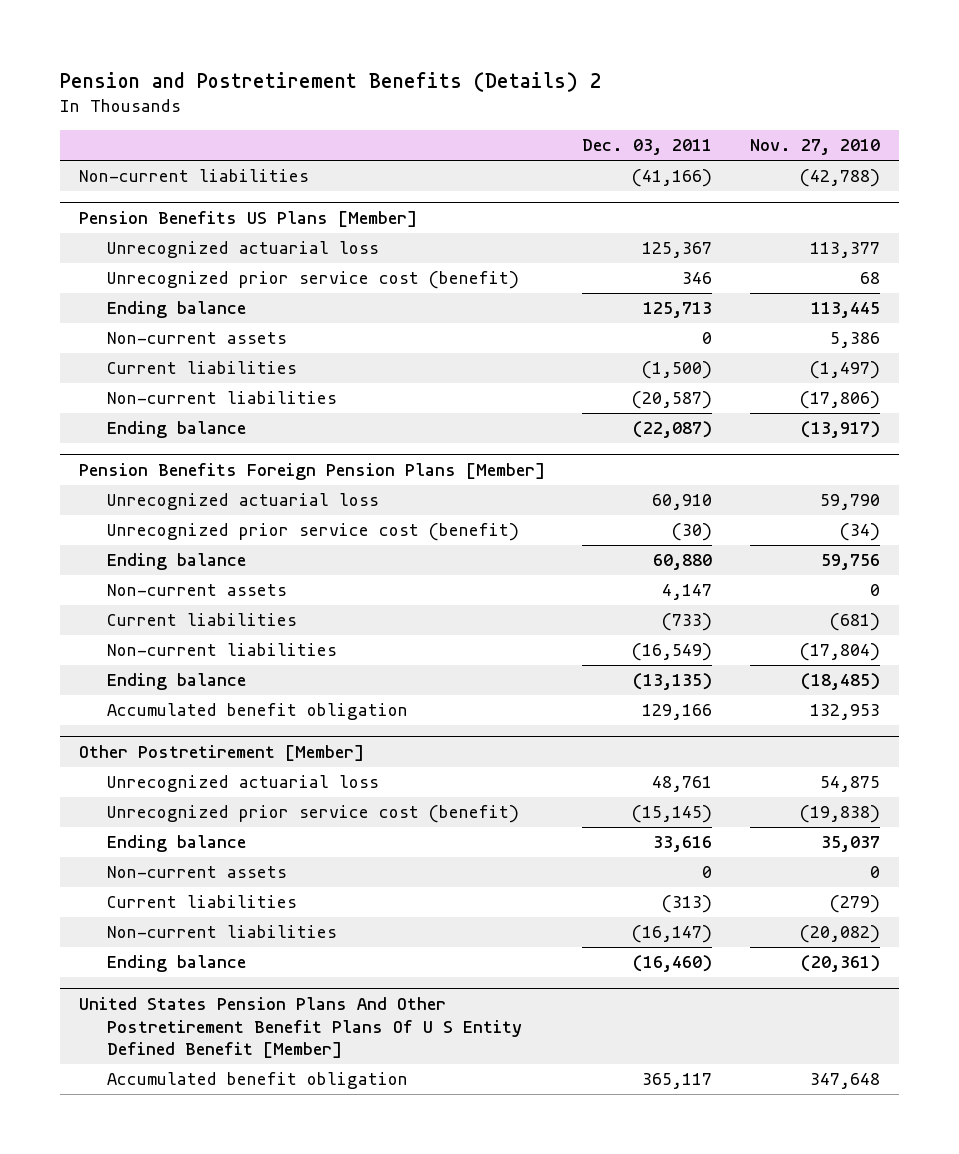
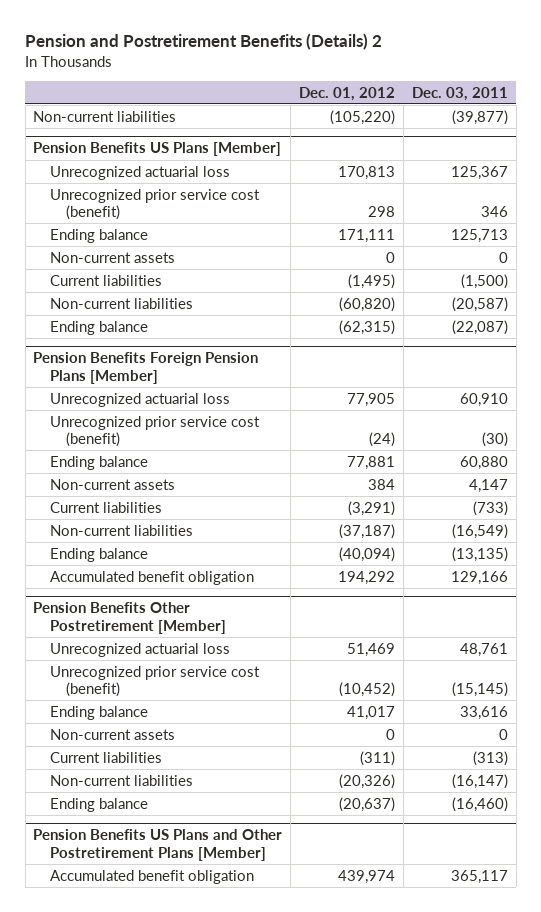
- | Dec. 03, 2011 | Nov. 27, 2010
+ | Dec. 01, 2012 | Dec. 03, 2011
- Non-current liabilities | (41,166) | (42,788)
+ Non-current liabilities | (105,220) | (39,877)
- Other Postretirement [Member]
+ Pension Benefits Other Postretirement [Member]
- United States Pension Plans And Other Postretirement Benefit Plans Of U S Entity Defined Benefit [Member]
+ Pension Benefits US Plans and Other Postretirement Plans [Member]

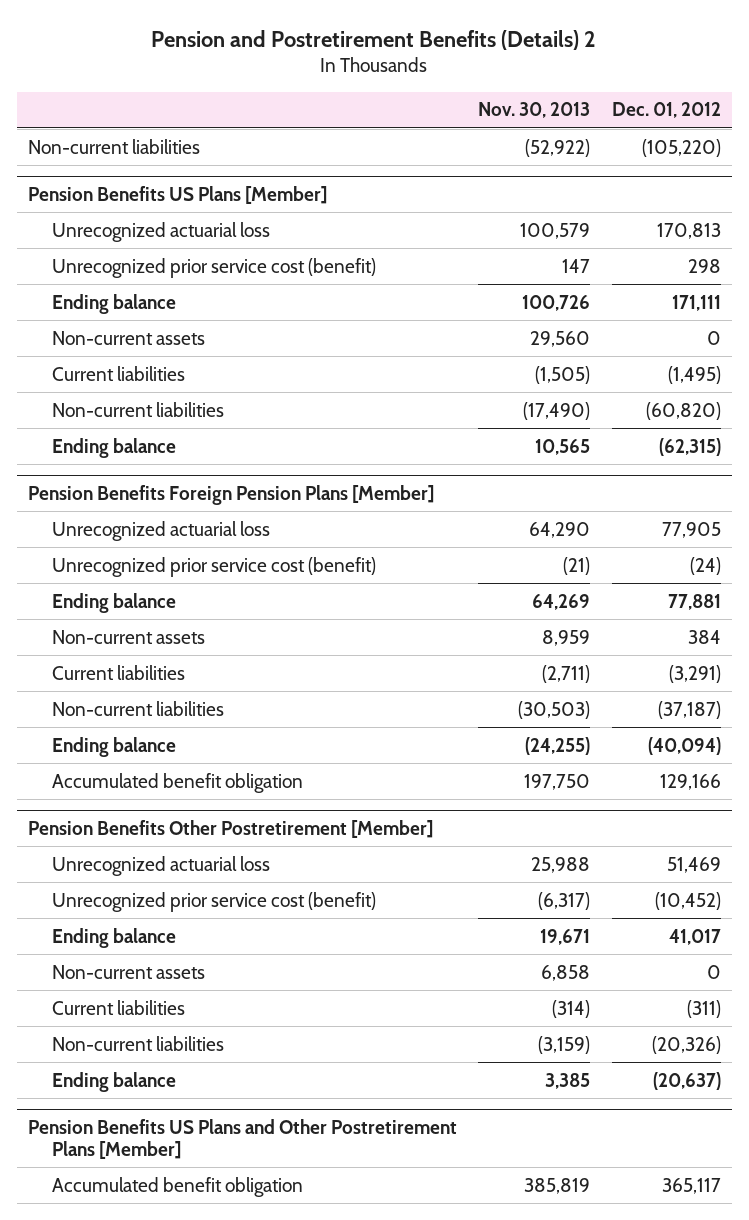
- | Dec. 01, 2012 | Dec. 03, 2011
+ | Nov. 30, 2013 | Dec. 01, 2012
@ Pension Benefits Foreign Pension Plans [Member]
- Accumulated benefit obligation | 194,292 | 129,166
+ Accumulated benefit obligation | 197,750 | 129,166
@ Pension Benefits US Plans and Other Postretirement Plans [Member]
- Accumulated benefit obligation | 439,974 | 365,117
+ Accumulated benefit obligation | 385,819 | 365,117

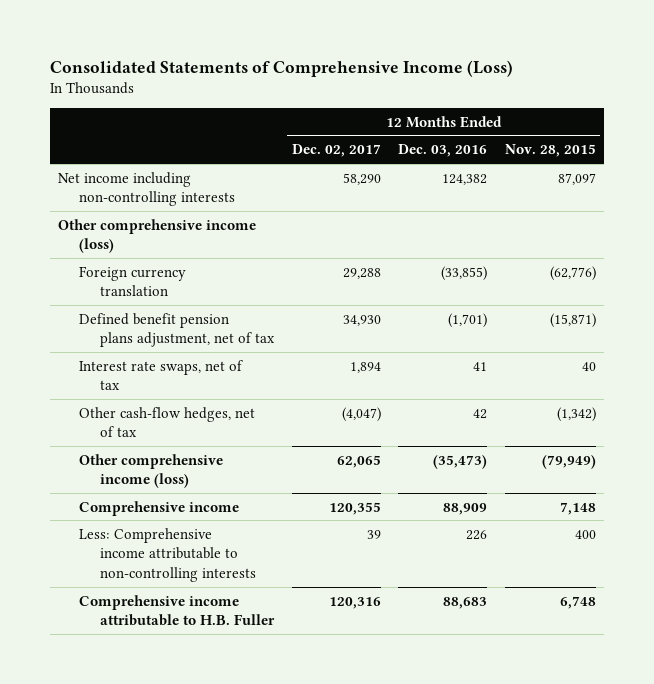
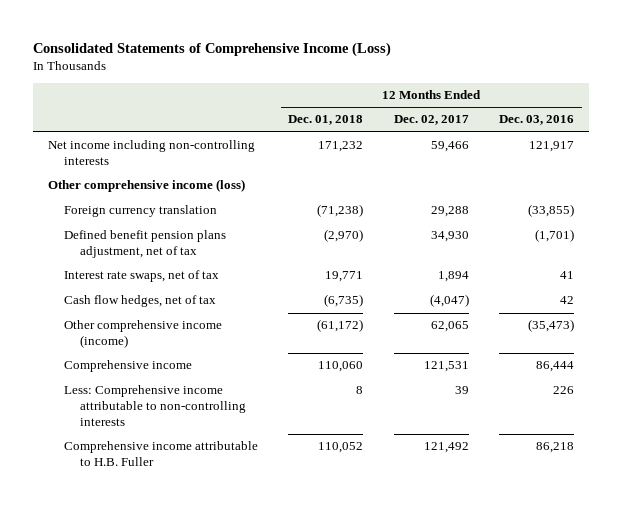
- | 12 Months Ended Dec. 02, 2017 | 12 Months Ended Dec. 03, 2016 | 12 Months Ended Nov. 28, 2015
+ | 12 Months Ended Dec. 01, 2018 | 12 Months Ended Dec. 02, 2017 | 12 Months Ended Dec. 03, 2016
- Net income including non-controlling interests | 58,290 | 124,382 | 87,097
+ Net income including non-controlling interests | 171,232 | 59,466 | 121,917
- Other cash-flow hedges, net of tax | (4,047) | 42 | (1,342)
- Other comprehensive income (loss) | 62,065 | (35,473) | (79,949)
- Comprehensive income | 120,355 | 88,909 | 7,148
+ Cash flow hedges, net of tax | (6,735) | (4,047) | 42
+ Other comprehensive income (income) | (61,172) | 62,065 | (35,473)
+ Comprehensive income | 110,060 | 121,531 | 86,444
- Comprehensive income attributable to H.B. Fuller | 120,316 | 88,683 | 6,748
+ Comprehensive income attributable to H.B. Fuller | 110,052 | 121,492 | 86,218

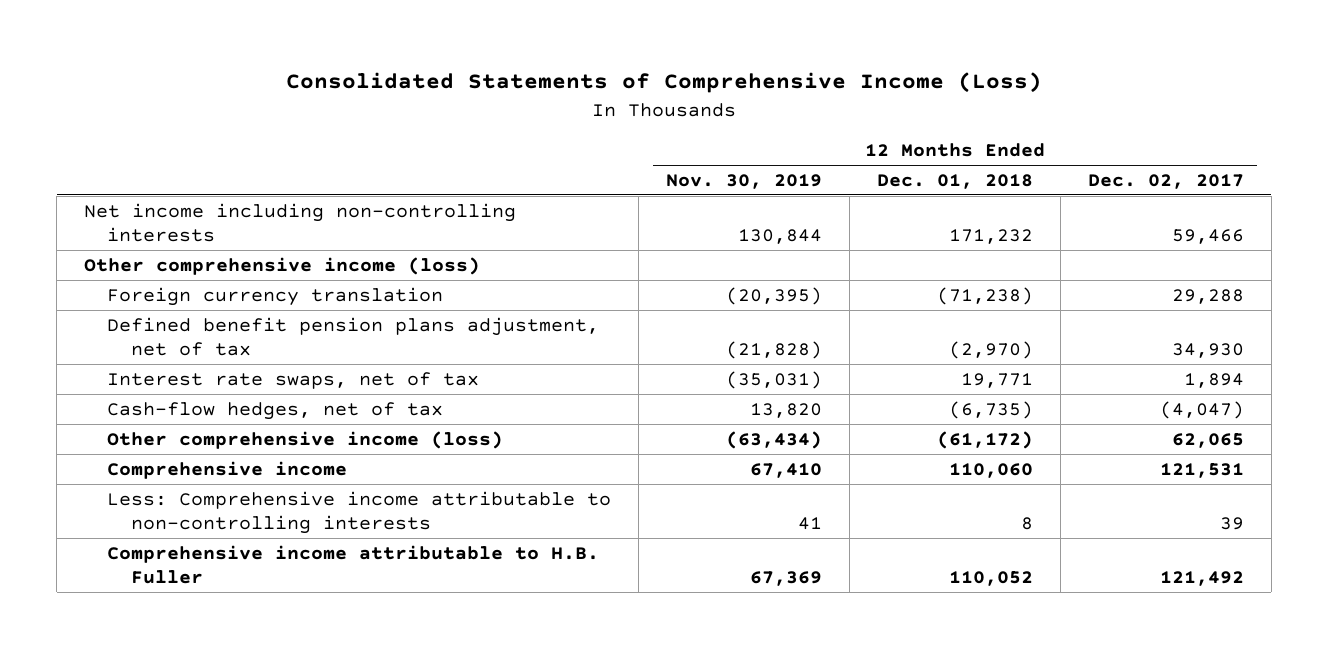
- | 12 Months Ended Dec. 01, 2018 | 12 Months Ended Dec. 02, 2017 | 12 Months Ended Dec. 03, 2016
+ | 12 Months Ended Nov. 30, 2019 | 12 Months Ended Dec. 01, 2018 | 12 Months Ended Dec. 02, 2017
- Cash flow hedges, net of tax | (6,735) | (4,047) | 42
- Other comprehensive income (income) | (61,172) | 62,065 | (35,473)
+ Cash-flow hedges, net of tax | 13,820 | (6,735) | (4,047)
+ Other comprehensive income (loss) | (63,434) | (61,172) | 62,065

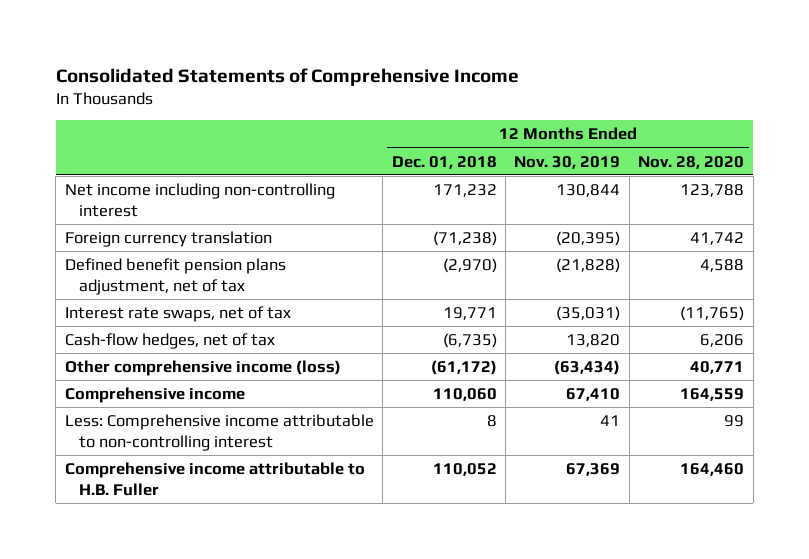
- Consolidated Statements of Comprehensive Income (Loss)
+ Consolidated Statements of Comprehensive Income
- | 12 Months Ended Nov. 30, 2019 | 12 Months Ended Dec. 01, 2018 | 12 Months Ended Dec. 02, 2017
+ | 12 Months Ended Dec. 01, 2018 | 12 Months Ended Nov. 30, 2019 | 12 Months Ended Nov. 28, 2020
- Net income including non-controlling interests | 130,844 | 171,232 | 59,466
- Other comprehensive income (loss)
+ Net income including non-controlling interest | 171,232 | 130,844 | 123,788
- Less: Comprehensive income attributable to non-controlling interests | 41 | 8 | 39
+ Less: Comprehensive income attributable to non-controlling interest | 8 | 41 | 99

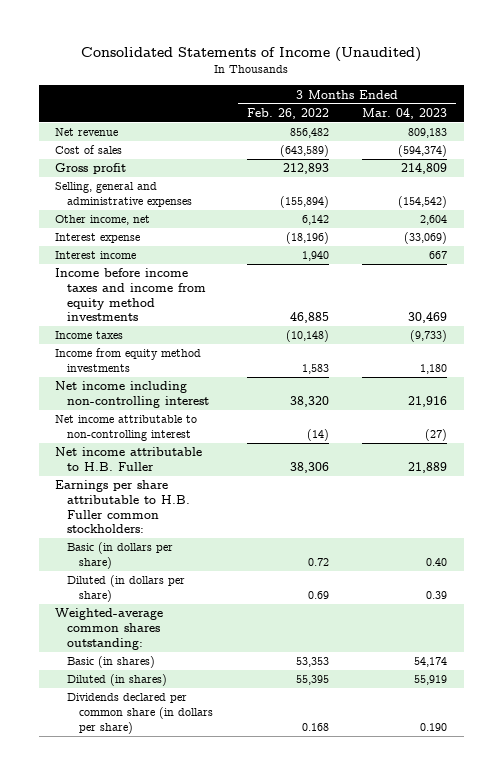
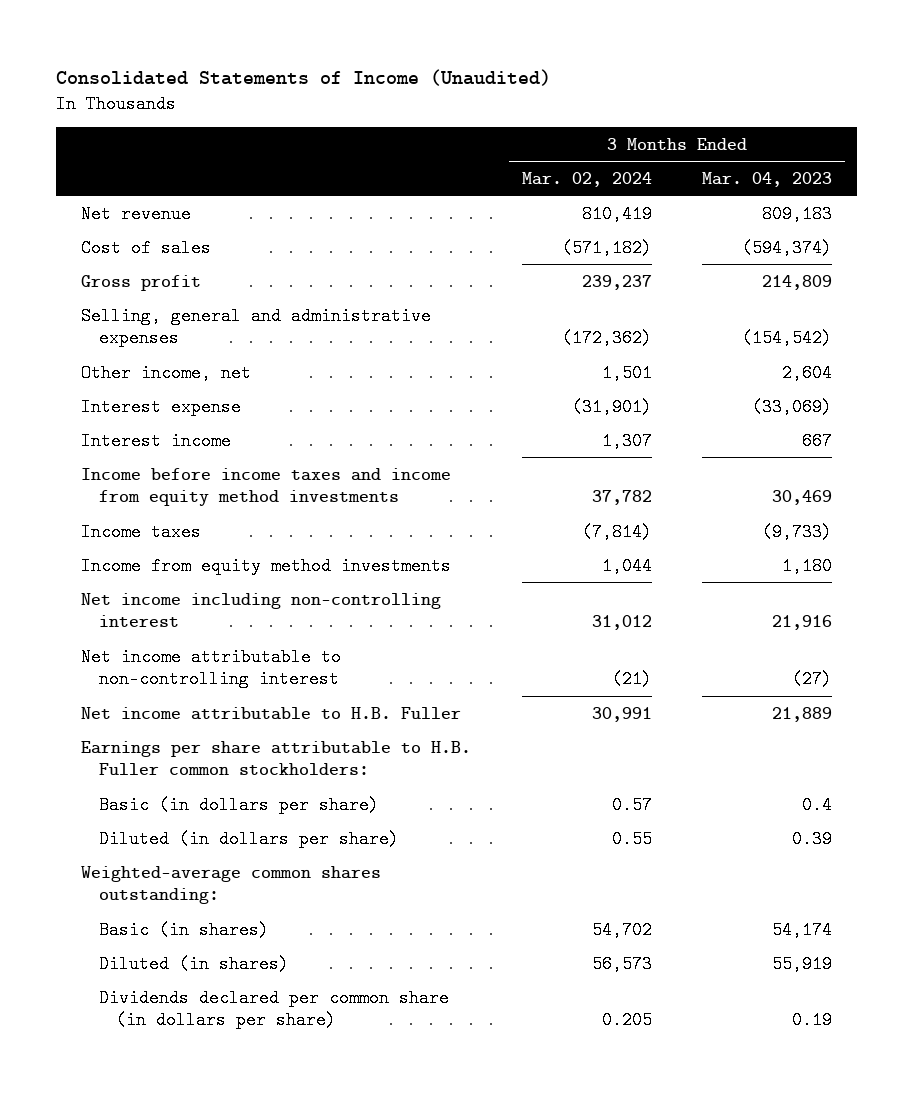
- | 3 Months Ended Feb. 26, 2022 | 3 Months Ended Mar. 04, 2023
+ | 3 Months Ended Mar. 02, 2024 | 3 Months Ended Mar. 04, 2023
- Basic (in dollars per share) | 0.72 | 0.40
+ Basic (in dollars per share) | 0.57 | 0.4
- Dividends declared per common share (in dollars per share) | 0.168 | 0.190
+ Dividends declared per common share (in dollars per share) | 0.205 | 0.19

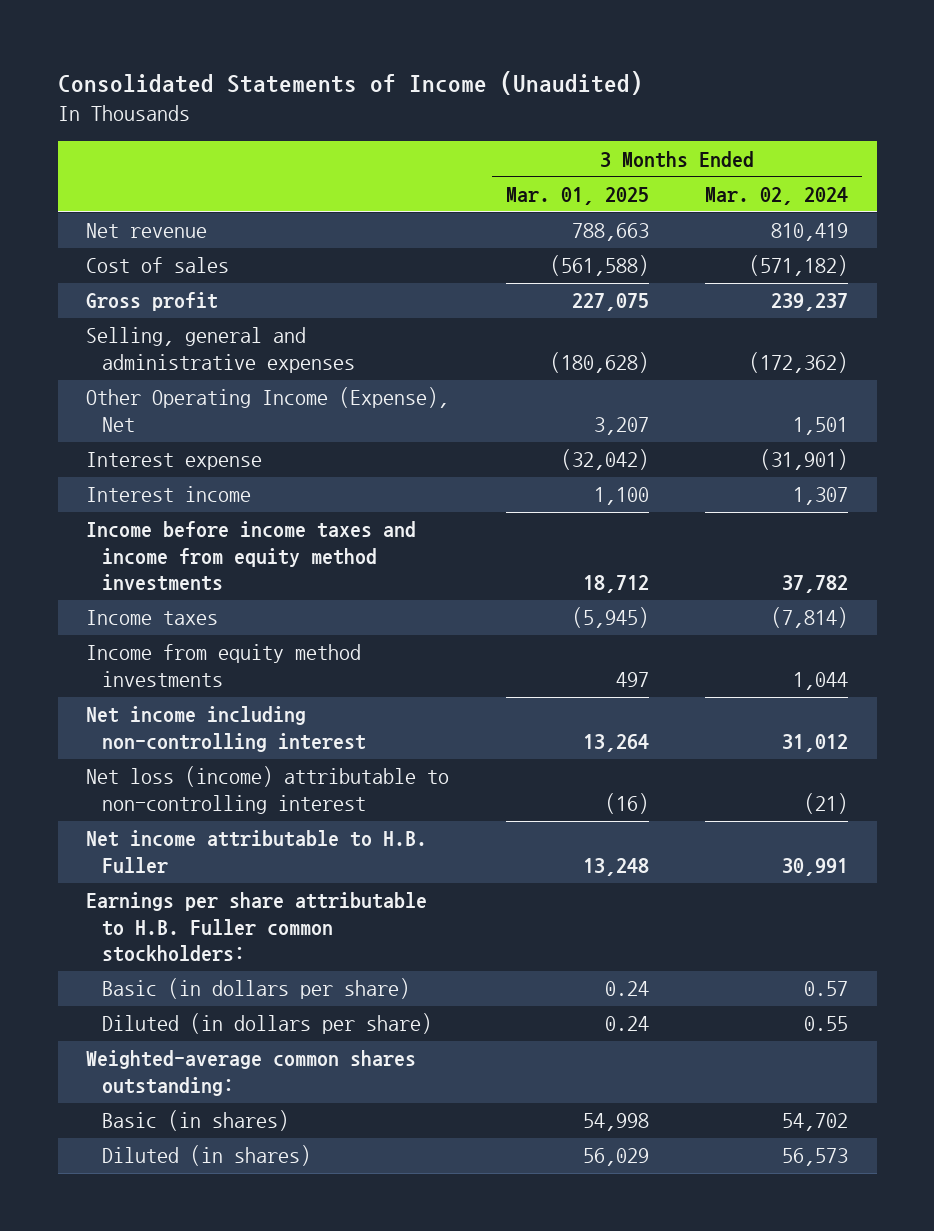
- | 3 Months Ended Mar. 02, 2024 | 3 Months Ended Mar. 04, 2023
+ | 3 Months Ended Mar. 01, 2025 | 3 Months Ended Mar. 02, 2024
- Other income, net | 1,501 | 2,604
+ Other Operating Income (Expense), Net | 3,207 | 1,501
- Net income attributable to non-controlling interest | (21) | (27)
+ Net loss (income) attributable to non-controlling interest | (16) | (21)
- Dividends declared per common share (in dollars per share) | 0.205 | 0.19

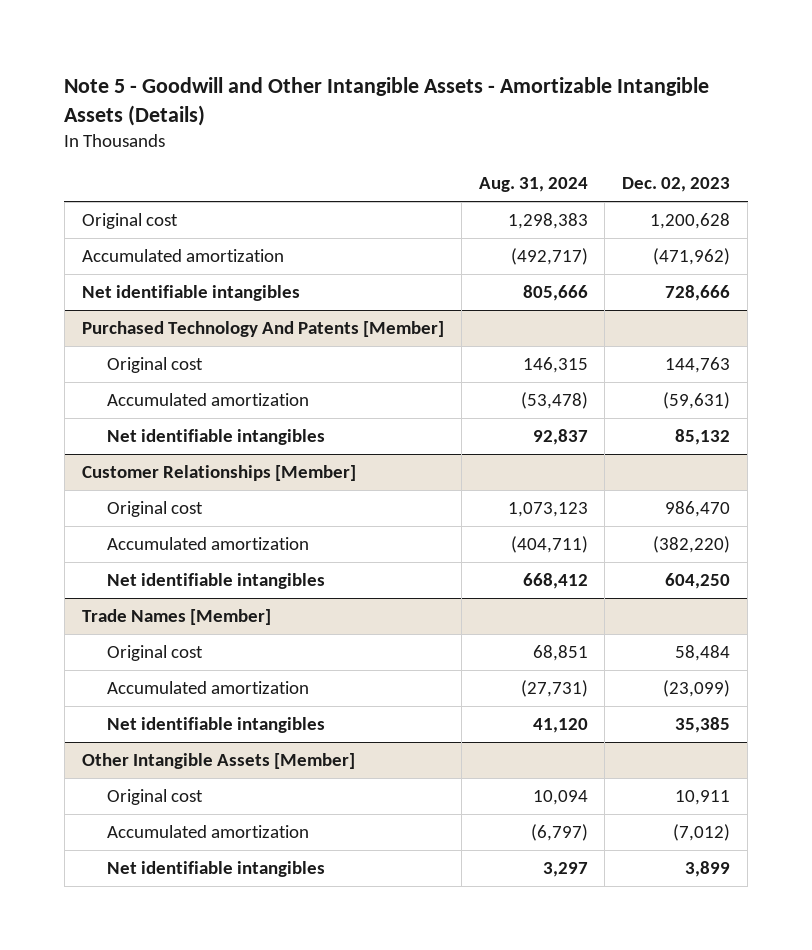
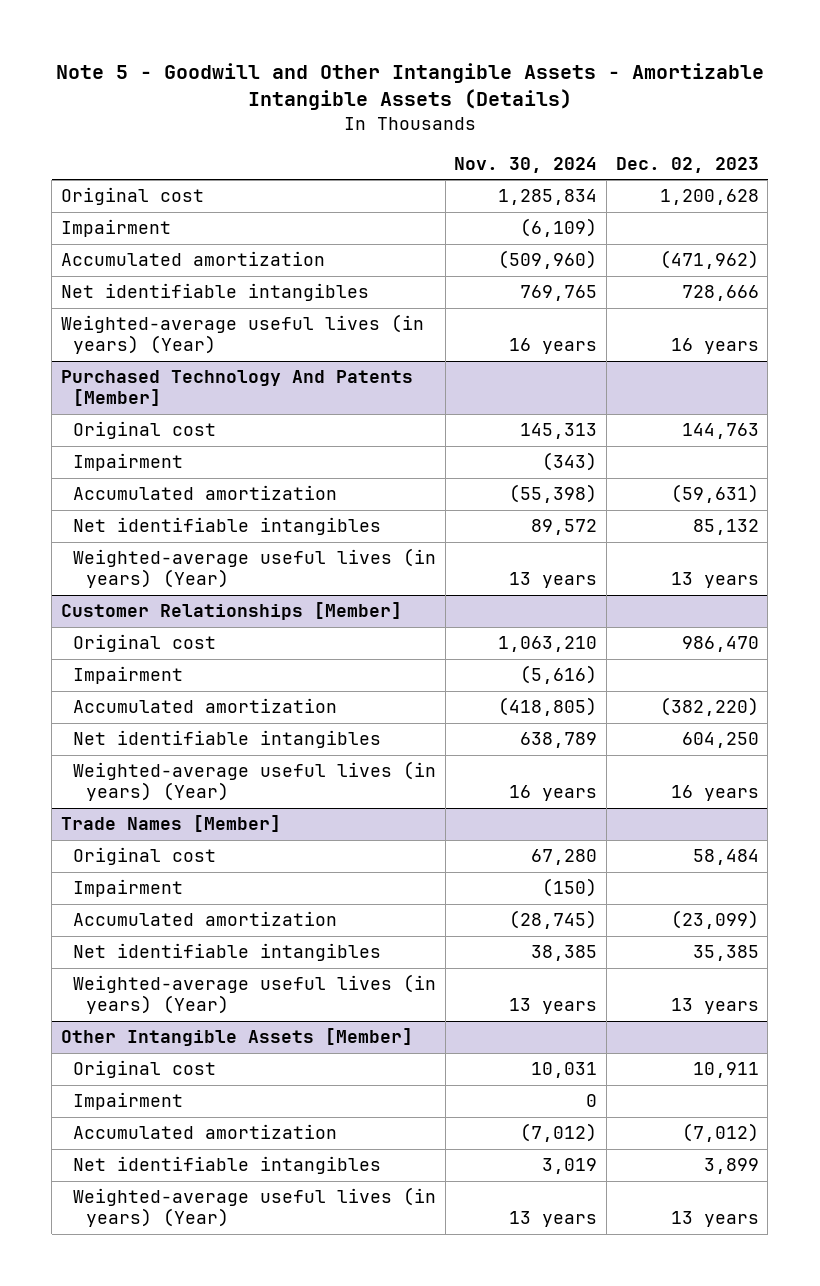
- | Aug. 31, 2024 | Dec. 02, 2023
+ | Nov. 30, 2024 | Dec. 02, 2023
+ Impairment | (6,109) |
+ Weighted-average useful lives (in years) (Year) | 16 years | 16 years
@ Purchased Technology And Patents [Member]
+ Impairment | (343) |
+ Weighted-average useful lives (in years) (Year) | 13 years | 13 years
@ Customer Relationships [Member]
+ Impairment | (5,616) |
+ Weighted-average useful lives (in years) (Year) | 16 years | 16 years
@ Trade Names [Member]
+ Impairment | (150) |
+ Weighted-average useful lives (in years) (Year) | 13 years | 13 years
@ Other Intangible Assets [Member]
+ Impairment | 0 |
+ Weighted-average useful lives (in years) (Year) | 13 years | 13 years

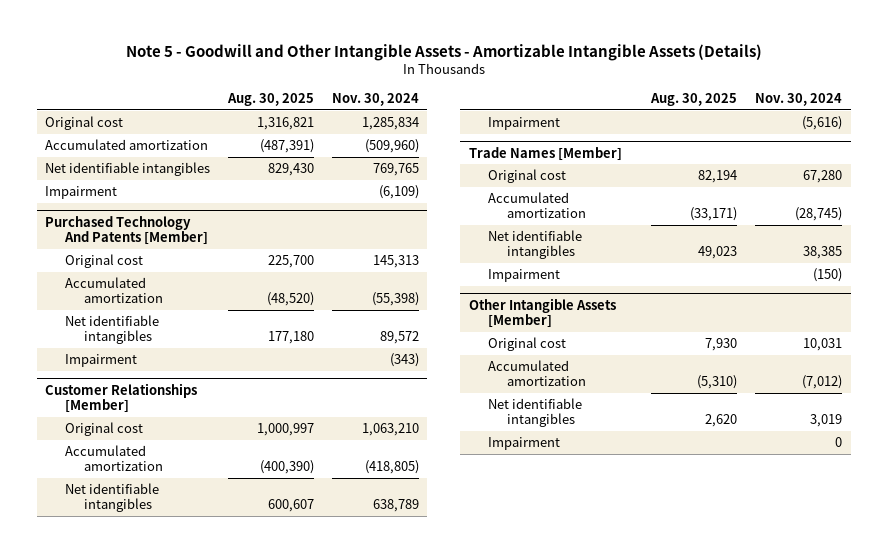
- | Nov. 30, 2024 | Dec. 02, 2023
+ | Aug. 30, 2025 | Nov. 30, 2024
- Weighted-average useful lives (in years) (Year) | 16 years | 16 years
moved down: Impairment | | (6,109)
@ Purchased Technology And Patents [Member]
- Weighted-average useful lives (in years) (Year) | 13 years | 13 years
moved down: Impairment | | (343)
@ Customer Relationships [Member]
- Weighted-average useful lives (in years) (Year) | 16 years | 16 years
moved down: Impairment | | (5,616)
@ Trade Names [Member]
- Weighted-average useful lives (in years) (Year) | 13 years | 13 years
moved down: Impairment | | (150)
@ Other Intangible Assets [Member]
- Weighted-average useful lives (in years) (Year) | 13 years | 13 years
moved down: Impairment | | 0

